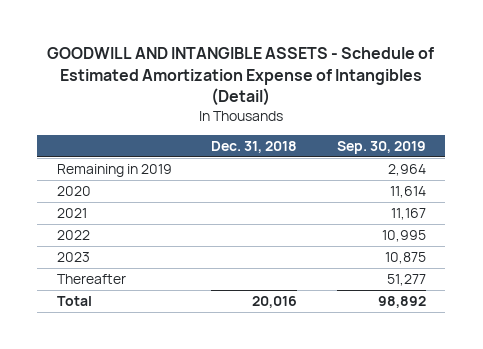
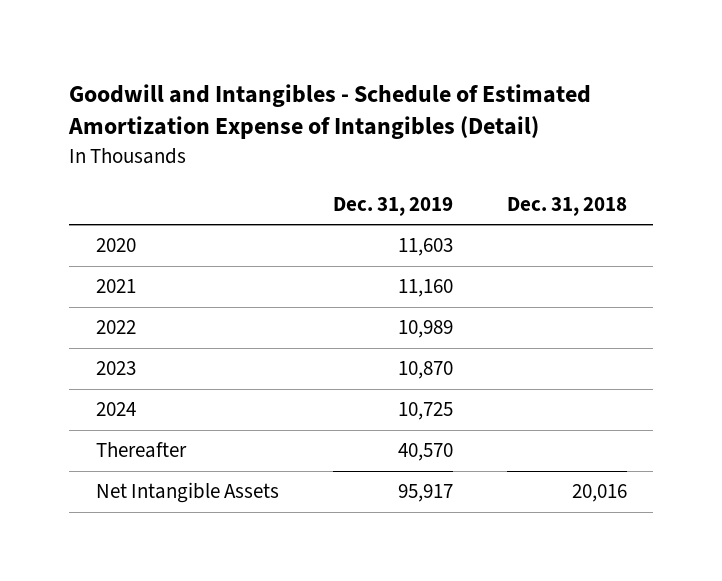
- GOODWILL AND INTANGIBLE ASSETS - Schedule of Estimated Amortization Expense of Intangibles (Detail)
+ Goodwill and Intangibles - Schedule of Estimated Amortization Expense of Intangibles (Detail)
- | Dec. 31, 2018 | Sep. 30, 2019
+ | Dec. 31, 2019 | Dec. 31, 2018
- Remaining in 2019 | | 2,964
+ 2024 | 10,725 |
- Total | 20,016 | 98,892
+ Net Intangible Assets | 95,917 | 20,016

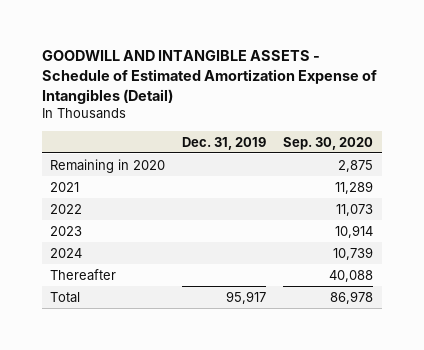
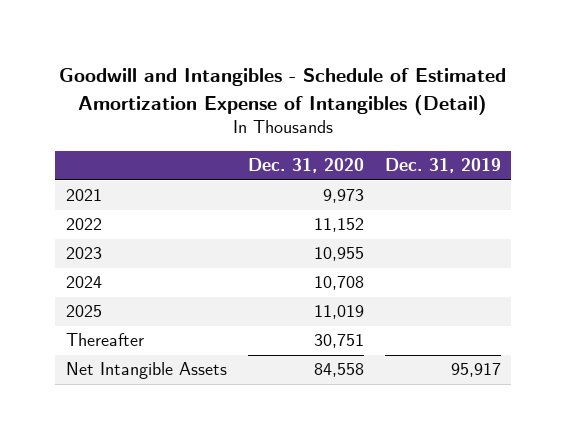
- GOODWILL AND INTANGIBLE ASSETS - Schedule of Estimated Amortization Expense of Intangibles (Detail)
+ Goodwill and Intangibles - Schedule of Estimated Amortization Expense of Intangibles (Detail)
- | Dec. 31, 2019 | Sep. 30, 2020
+ | Dec. 31, 2020 | Dec. 31, 2019
- Remaining in 2020 | | 2,875
+ 2025 | 11,019 |
- Total | 95,917 | 86,978
+ Net Intangible Assets | 84,558 | 95,917

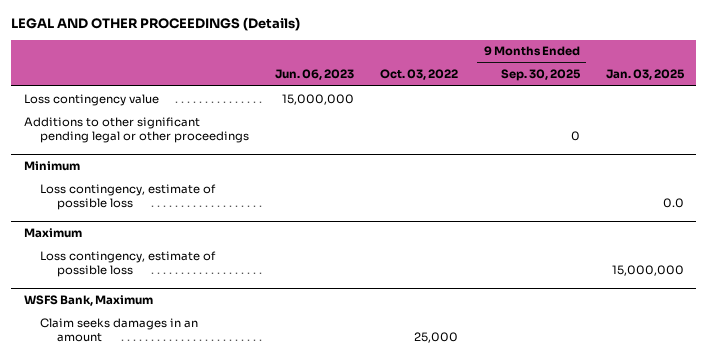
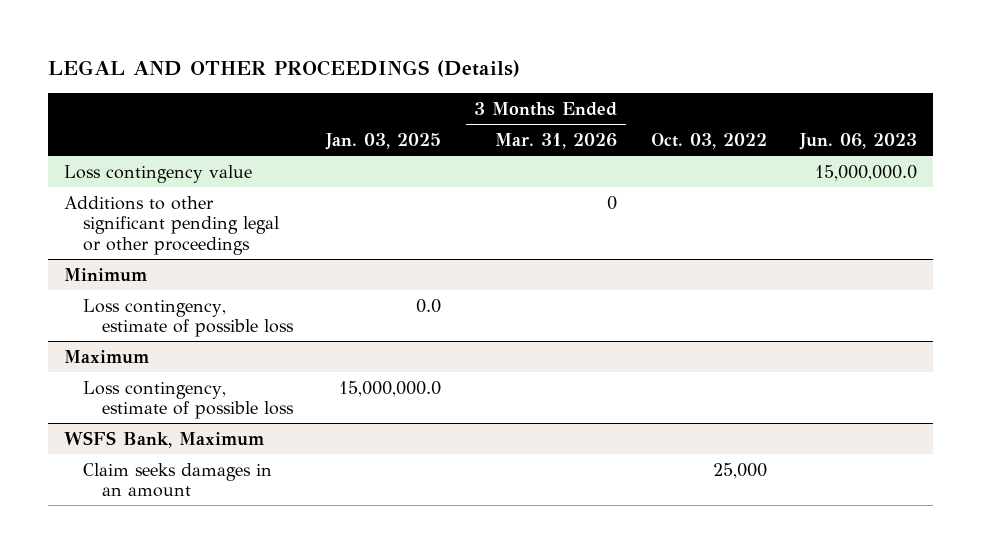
- | Jun. 06, 2023 | Oct. 03, 2022 | 9 Months Ended Sep. 30, 2025 | Jan. 03, 2025
+ | Jan. 03, 2025 | 3 Months Ended Mar. 31, 2026 | Oct. 03, 2022 | Jun. 06, 2023
- Loss contingency value | 15,000,000 | | |
+ Loss contingency value | | | | 15,000,000.0
@ Maximum
- Loss contingency, estimate of possible loss | | | | 15,000,000
+ Loss contingency, estimate of possible loss | 15,000,000.0 | | |

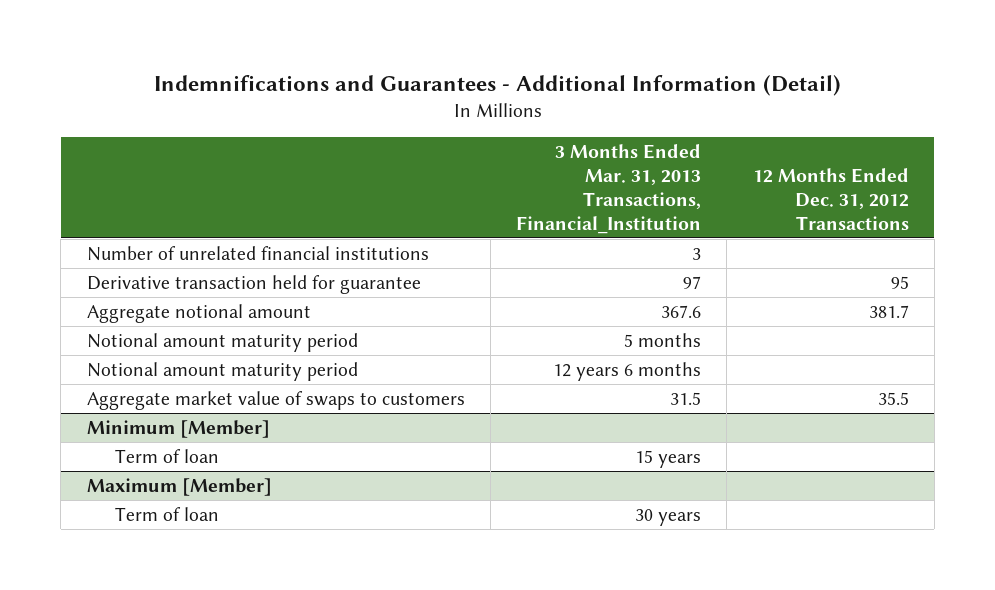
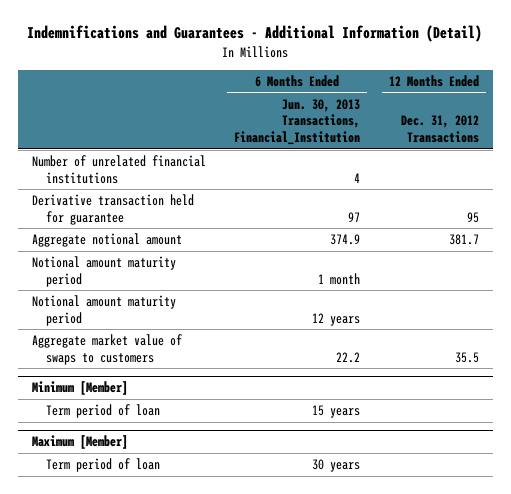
- | 3 Months Ended Mar. 31, 2013 Transactions, Financial_Institution | 12 Months Ended Dec. 31, 2012 Transactions
+ | 6 Months Ended Jun. 30, 2013 Transactions, Financial_Institution | 12 Months Ended Dec. 31, 2012 Transactions
@ Minimum [Member]
- Term of loan | 15 years |
+ Term period of loan | 15 years |
@ Maximum [Member]
- Term of loan | 30 years |
+ Term period of loan | 30 years |

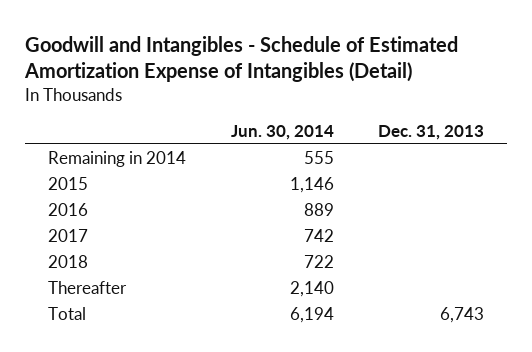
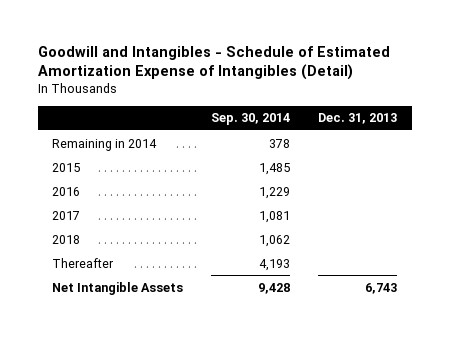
- | Jun. 30, 2014 | Dec. 31, 2013
+ | Sep. 30, 2014 | Dec. 31, 2013
- Total | 6,194 | 6,743
+ Net Intangible Assets | 9,428 | 6,743

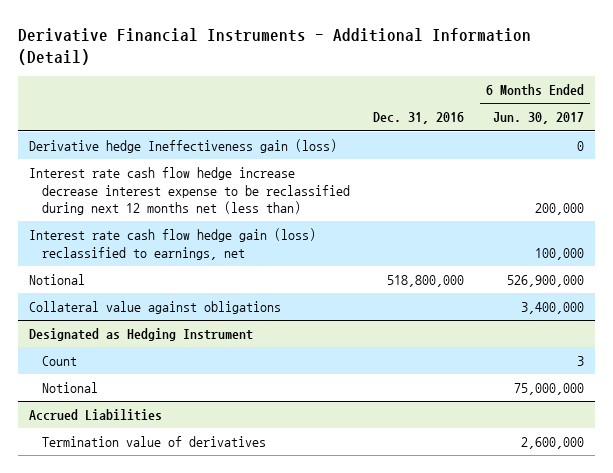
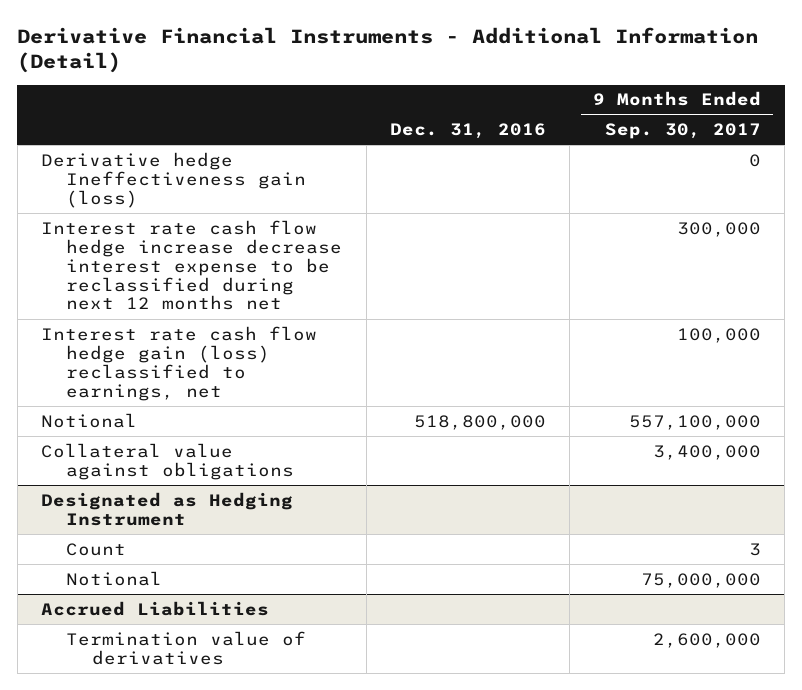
- | Dec. 31, 2016 | 6 Months Ended Jun. 30, 2017
+ | Dec. 31, 2016 | 9 Months Ended Sep. 30, 2017
- Interest rate cash flow hedge increase decrease interest expense to be reclassified during next 12 months net (less than) | | 200,000
+ Interest rate cash flow hedge increase decrease interest expense to be reclassified during next 12 months net | | 300,000

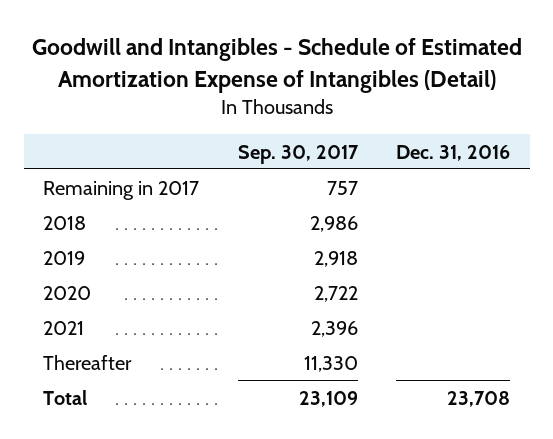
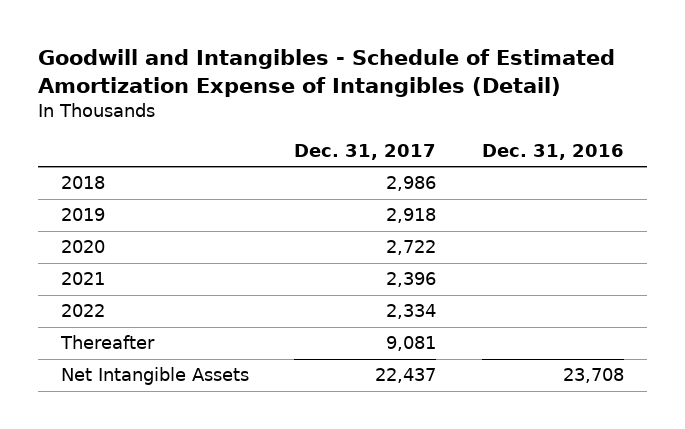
- | Sep. 30, 2017 | Dec. 31, 2016
+ | Dec. 31, 2017 | Dec. 31, 2016
- Remaining in 2017 | 757 |
+ 2022 | 2,334 |
- Total | 23,109 | 23,708
+ Net Intangible Assets | 22,437 | 23,708

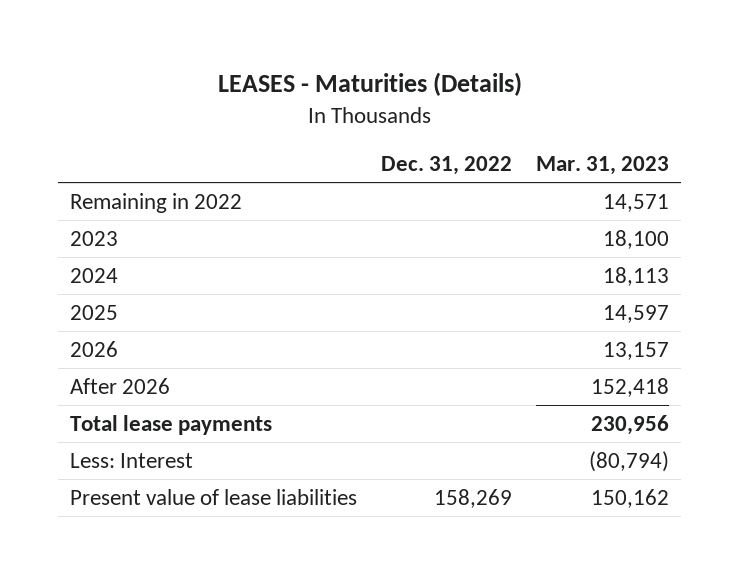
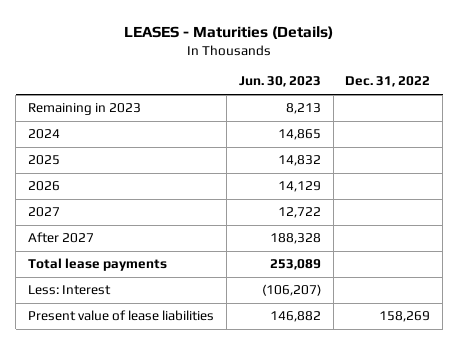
- | Dec. 31, 2022 | Mar. 31, 2023
+ | Jun. 30, 2023 | Dec. 31, 2022
- Remaining in 2022 | | 14,571
- 2023 | | 18,100
+ Remaining in 2023 | 8,213 |
- After 2026 | | 152,418
+ 2027 | 12,722 |
+ After 2027 | 188,328 |

